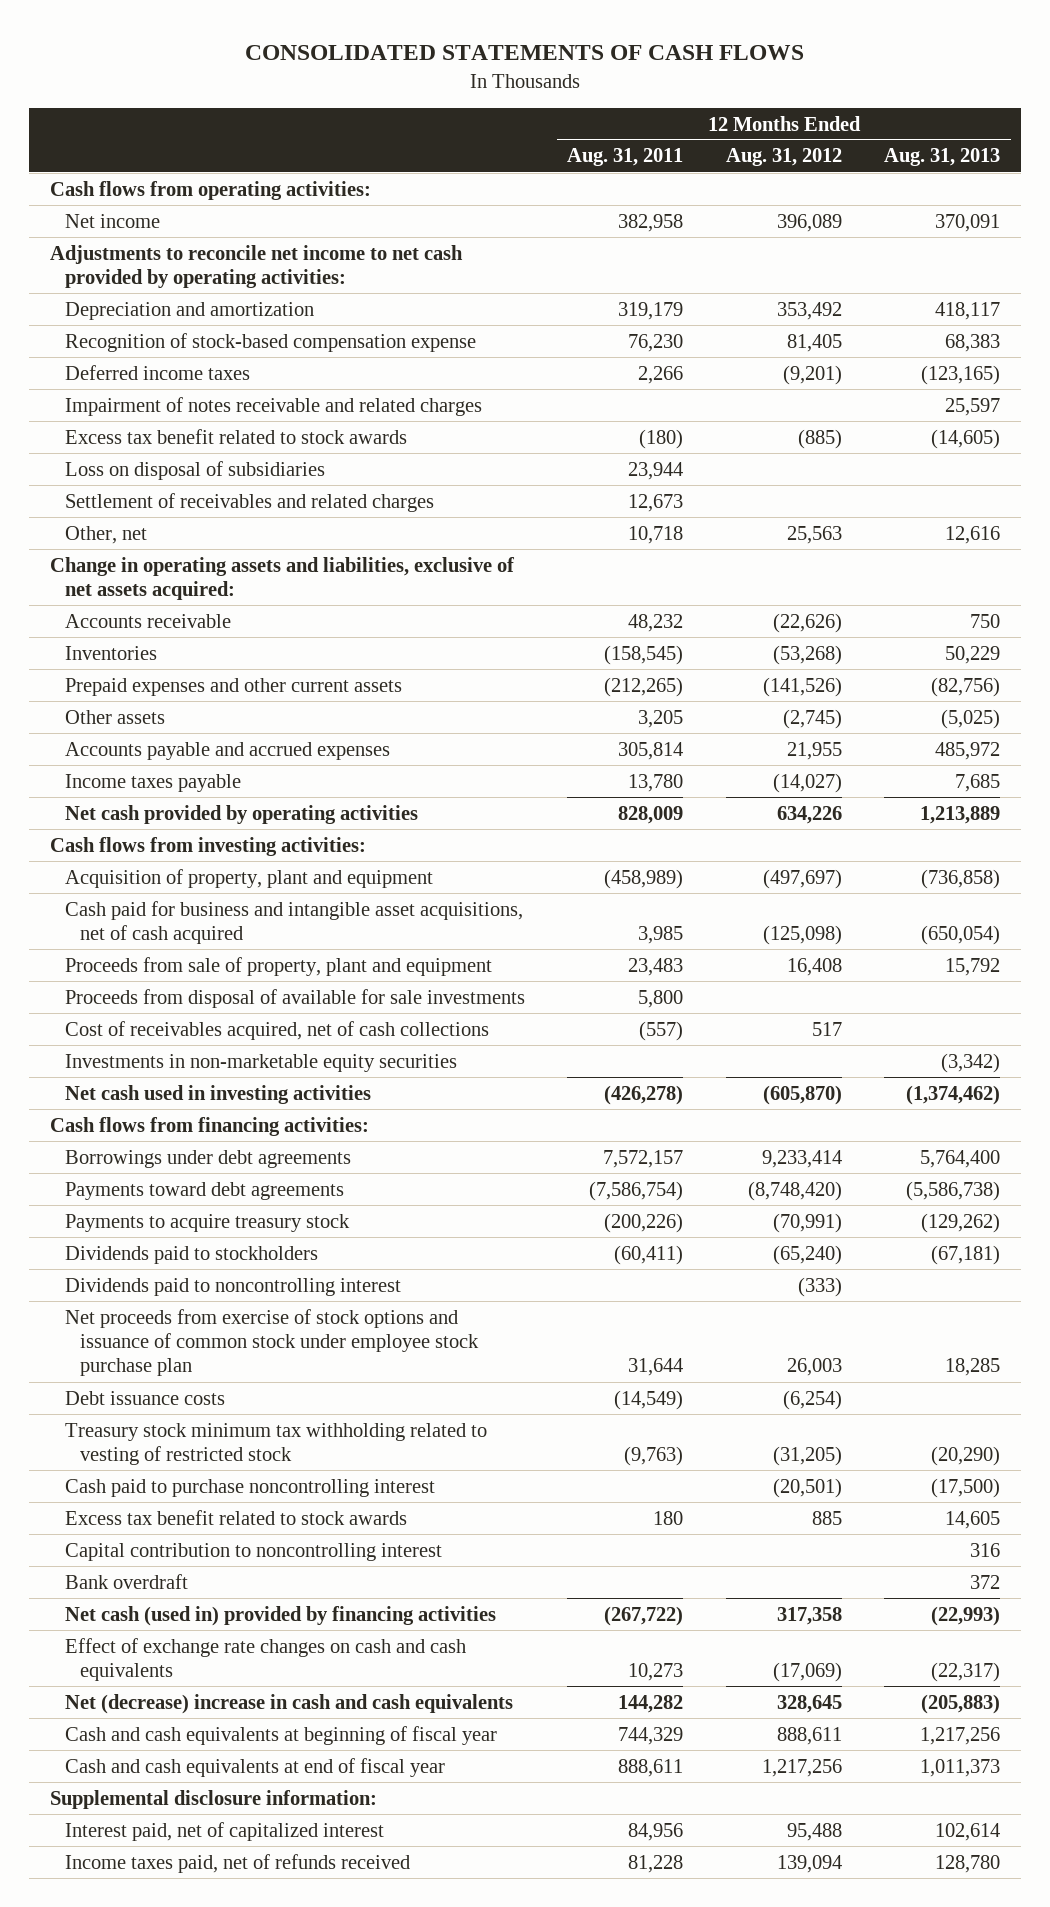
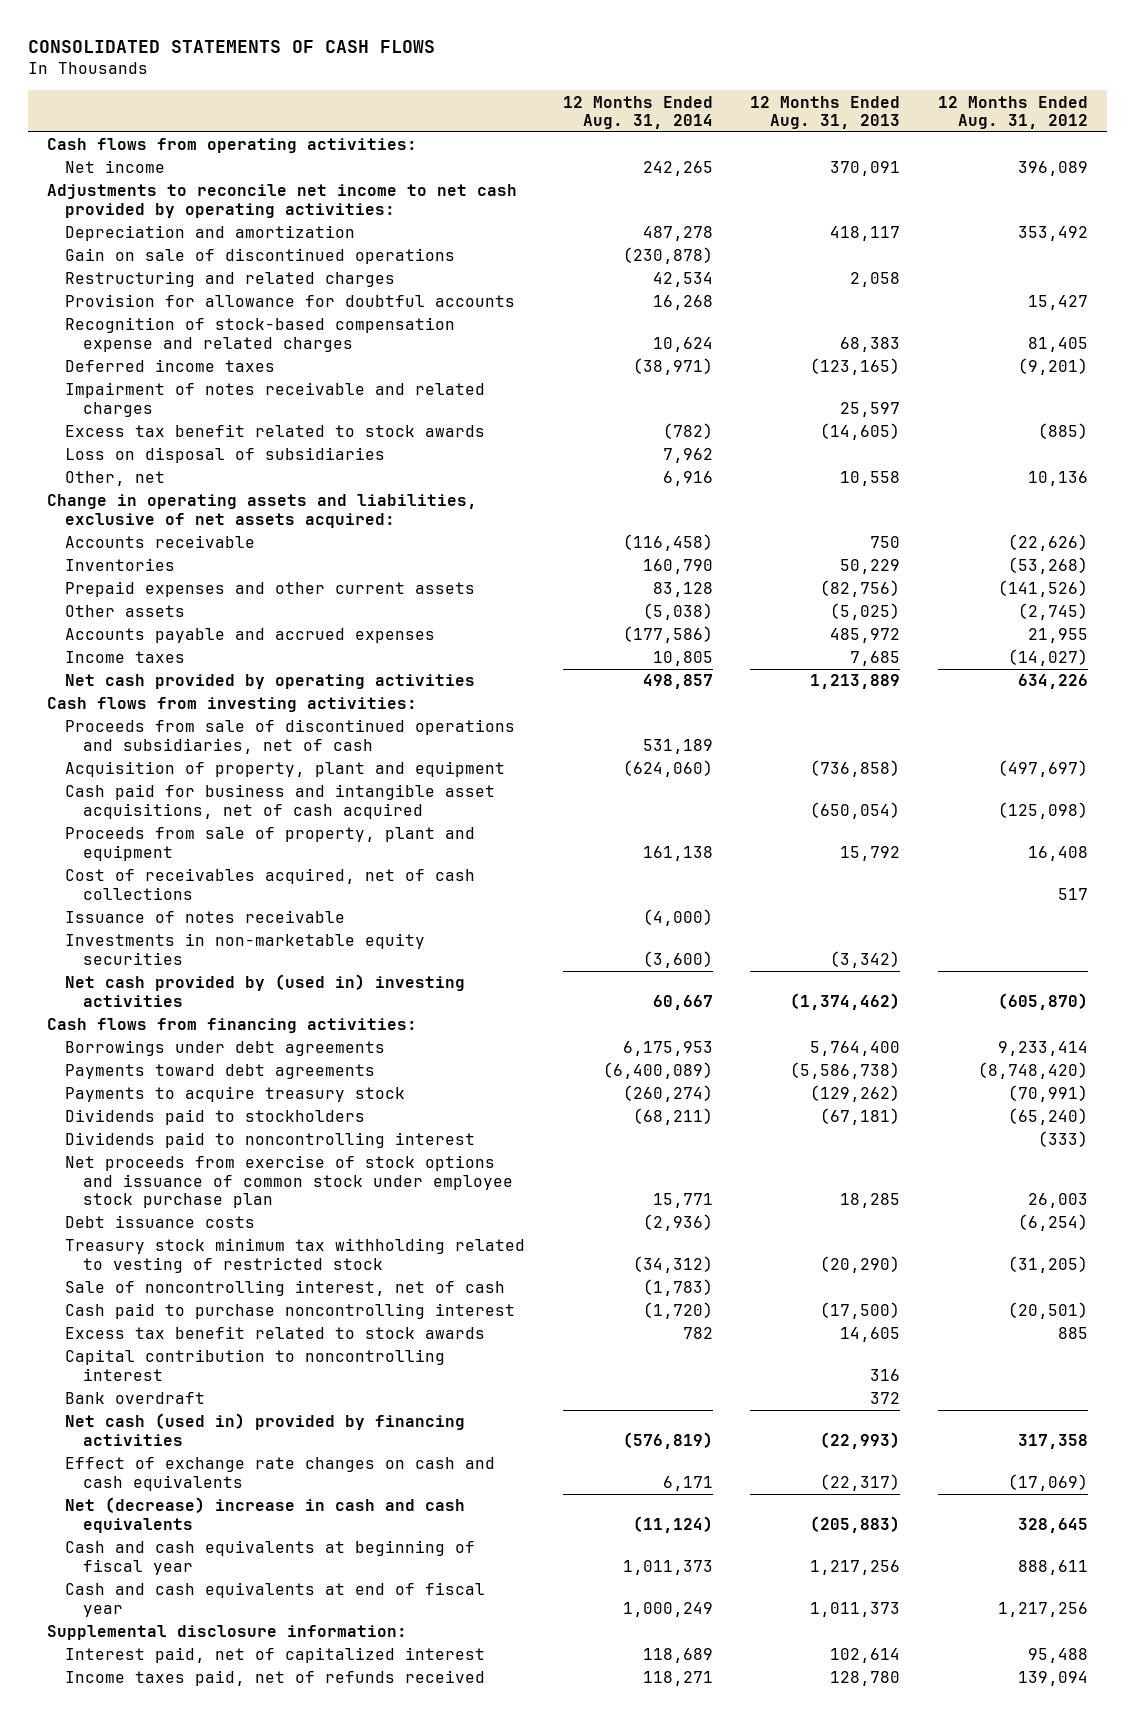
- | 12 Months Ended Aug. 31, 2011 | 12 Months Ended Aug. 31, 2012 | 12 Months Ended Aug. 31, 2013
+ | 12 Months Ended Aug. 31, 2014 | 12 Months Ended Aug. 31, 2013 | 12 Months Ended Aug. 31, 2012
- Recognition of stock-based compensation expense | 76,230 | 81,405 | 68,383
+ Gain on sale of discontinued operations | (230,878) | |
+ Restructuring and related charges | 42,534 | 2,058 |
+ Provision for allowance for doubtful accounts | 16,268 | | 15,427
+ Recognition of stock-based compensation expense and related charges | 10,624 | 68,383 | 81,405
- Settlement of receivables and related charges | 12,673 | |
- Other, net | 10,718 | 25,563 | 12,616
+ Other, net | 6,916 | 10,558 | 10,136
- Income taxes payable | 13,780 | (14,027) | 7,685
+ Income taxes | 10,805 | 7,685 | (14,027)
+ Proceeds from sale of discontinued operations and subsidiaries, net of cash | 531,189 | |
- Proceeds from disposal of available for sale investments | 5,800 | |
+ Issuance of notes receivable | (4,000) | |
- Net cash used in investing activities | (426,278) | (605,870) | (1,374,462)
+ Net cash provided by (used in) investing activities | 60,667 | (1,374,462) | (605,870)
+ Sale of noncontrolling interest, net of cash | (1,783) | |

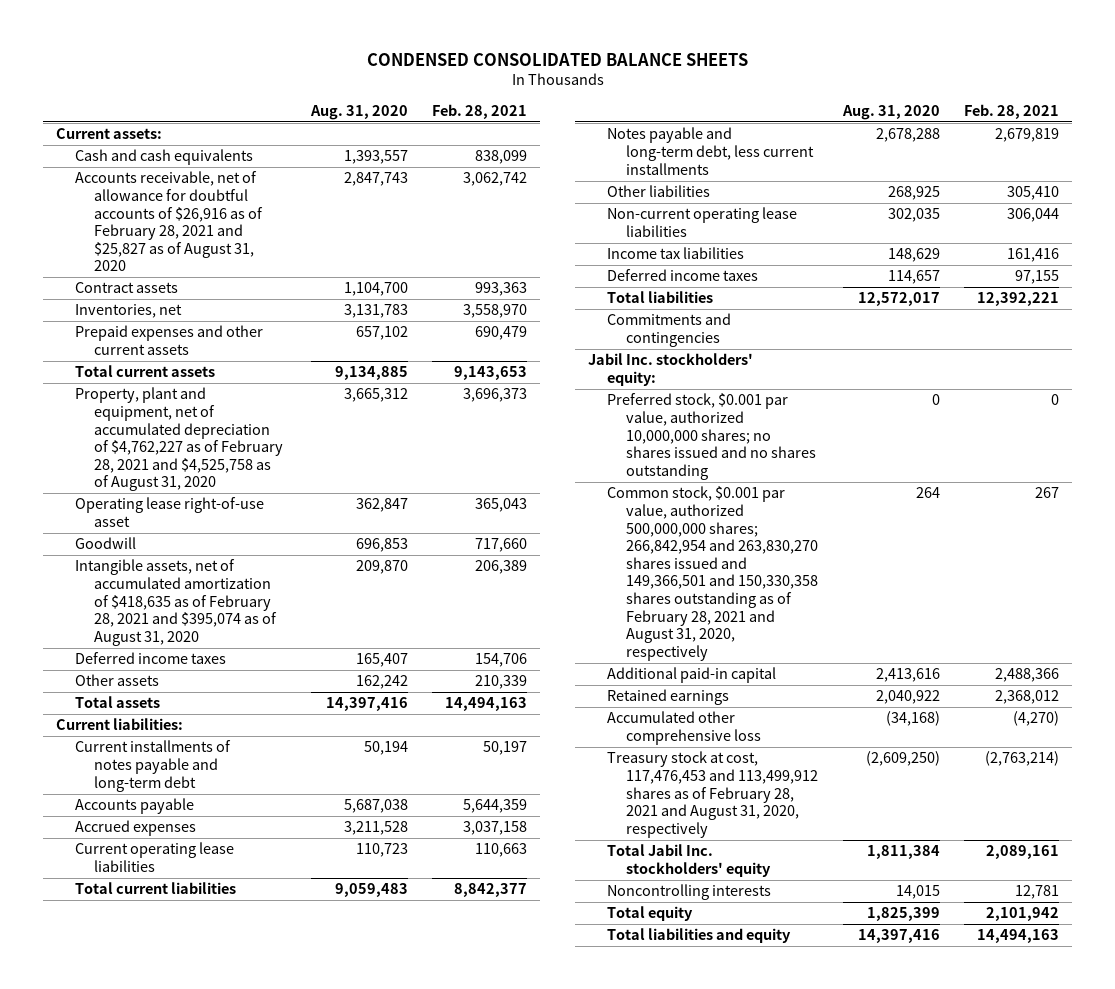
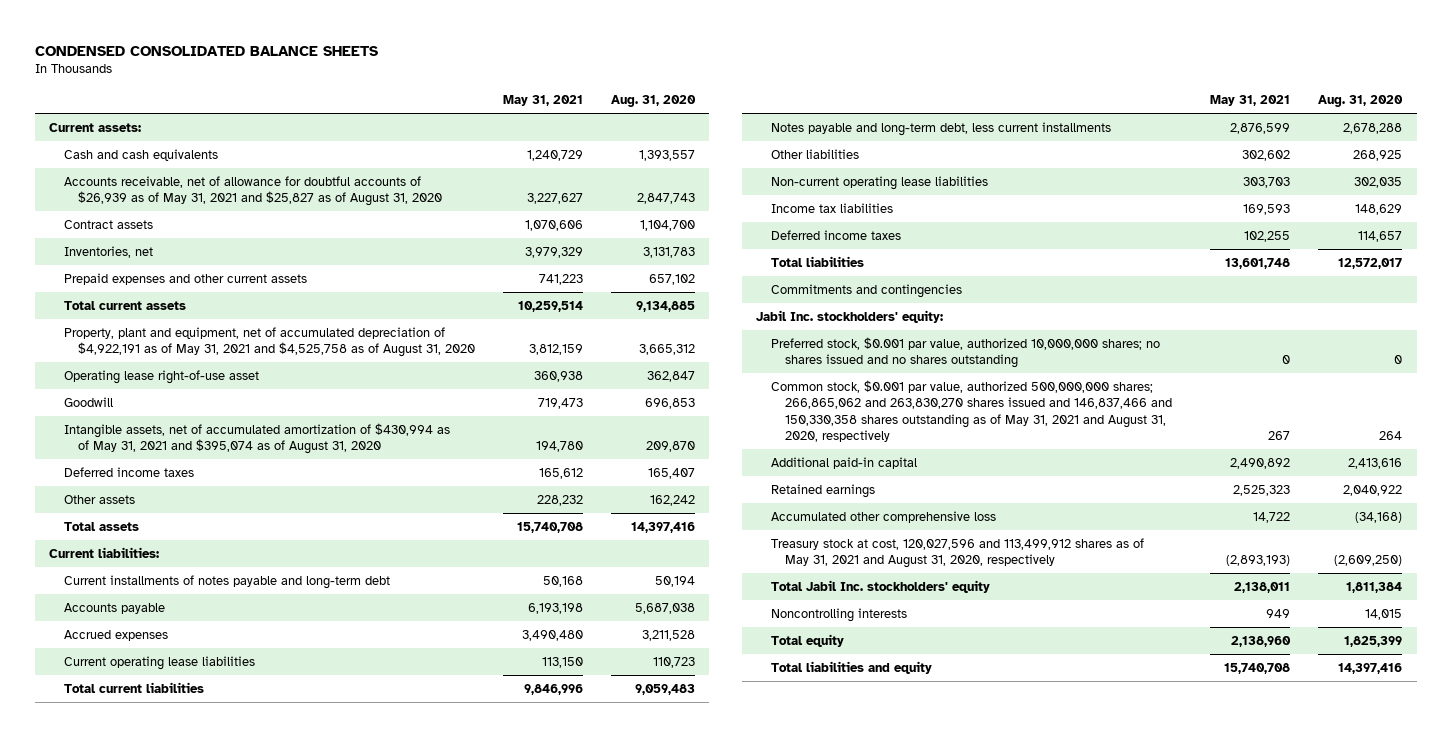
- | Aug. 31, 2020 | Feb. 28, 2021
+ | May 31, 2021 | Aug. 31, 2020
- Accounts receivable, net of allowance for doubtful accounts of $26,916 as of February 28, 2021 and $25,827 as of August 31, 2020 | 2,847,743 | 3,062,742
+ Accounts receivable, net of allowance for doubtful accounts of $26,939 as of May 31, 2021 and $25,827 as of August 31, 2020 | 3,227,627 | 2,847,743
- Property, plant and equipment, net of accumulated depreciation of $4,762,227 as of February 28, 2021 and $4,525,758 as of August 31, 2020 | 3,665,312 | 3,696,373
+ Property, plant and equipment, net of accumulated depreciation of $4,922,191 as of May 31, 2021 and $4,525,758 as of August 31, 2020 | 3,812,159 | 3,665,312
- Intangible assets, net of accumulated amortization of $418,635 as of February 28, 2021 and $395,074 as of August 31, 2020 | 209,870 | 206,389
+ Intangible assets, net of accumulated amortization of $430,994 as of May 31, 2021 and $395,074 as of August 31, 2020 | 194,780 | 209,870
- Common stock, $0.001 par value, authorized 500,000,000 shares; 266,842,954 and 263,830,270 shares issued and 149,366,501 and 150,330,358 shares outstanding as of February 28, 2021 and August 31, 2020, respectively | 264 | 267
+ Common stock, $0.001 par value, authorized 500,000,000 shares; 266,865,062 and 263,830,270 shares issued and 146,837,466 and 150,330,358 shares outstanding as of May 31, 2021 and August 31, 2020, respectively | 267 | 264
- Treasury stock at cost, 117,476,453 and 113,499,912 shares as of February 28, 2021 and August 31, 2020, respectively | (2,609,250) | (2,763,214)
+ Treasury stock at cost, 120,027,596 and 113,499,912 shares as of May 31, 2021 and August 31, 2020, respectively | (2,893,193) | (2,609,250)

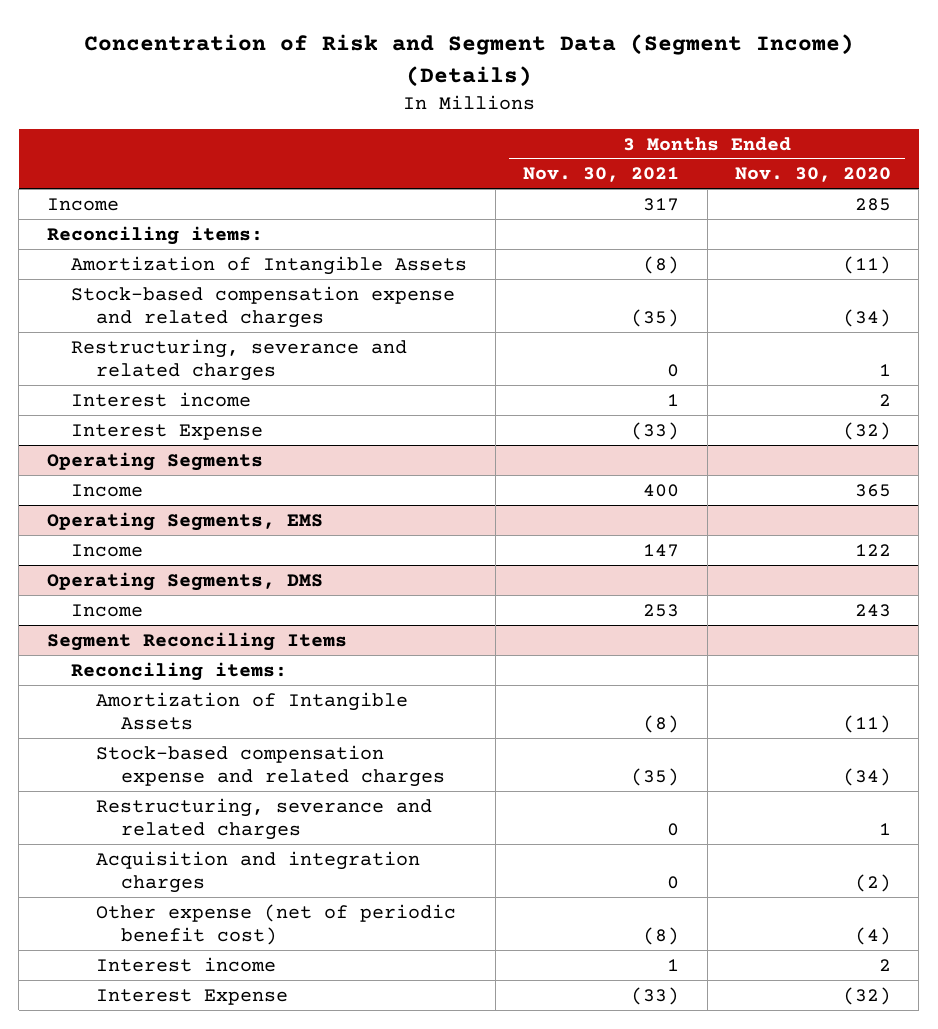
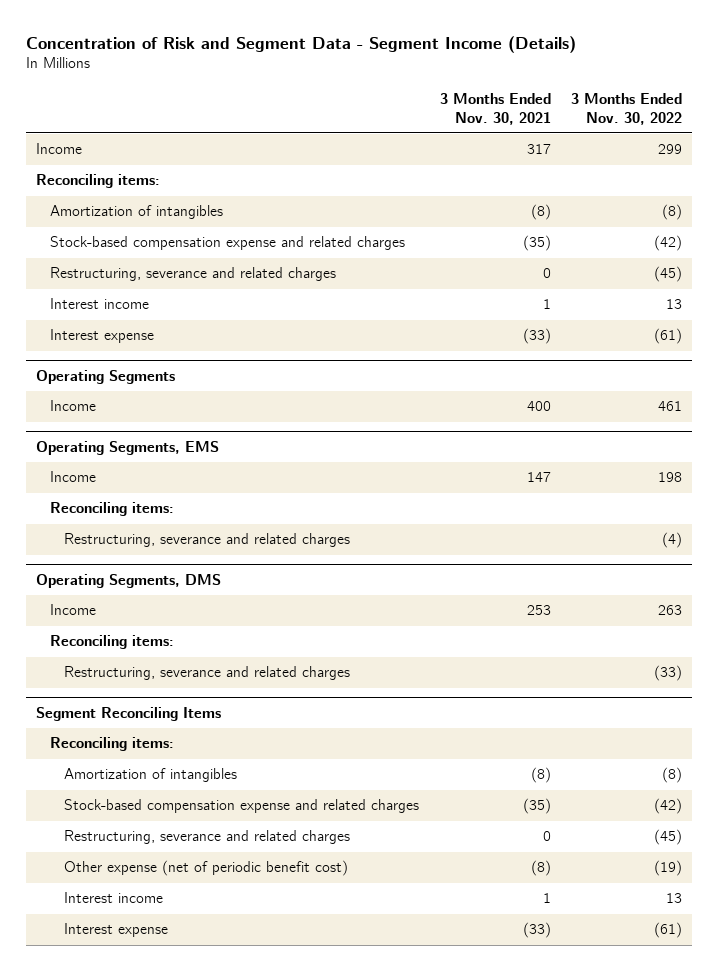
- Concentration of Risk and Segment Data (Segment Income) (Details)
+ Concentration of Risk and Segment Data - Segment Income (Details)
- | 3 Months Ended Nov. 30, 2021 | 3 Months Ended Nov. 30, 2020
+ | 3 Months Ended Nov. 30, 2021 | 3 Months Ended Nov. 30, 2022
- Amortization of Intangible Assets | (8) | (11)
+ Amortization of intangibles | (8) | (8)
- Interest Expense | (33) | (32)
+ Interest expense | (33) | (61)
@ Operating Segments, EMS
+ Reconciling items:
+ Restructuring, severance and related charges | | (4)
@ Operating Segments, DMS
+ Reconciling items:
+ Restructuring, severance and related charges | | (33)
@ Segment Reconciling Items
- Amortization of Intangible Assets | (8) | (11)
+ Amortization of intangibles | (8) | (8)
- Acquisition and integration charges | 0 | (2)
- Interest Expense | (33) | (32)
+ Interest expense | (33) | (61)

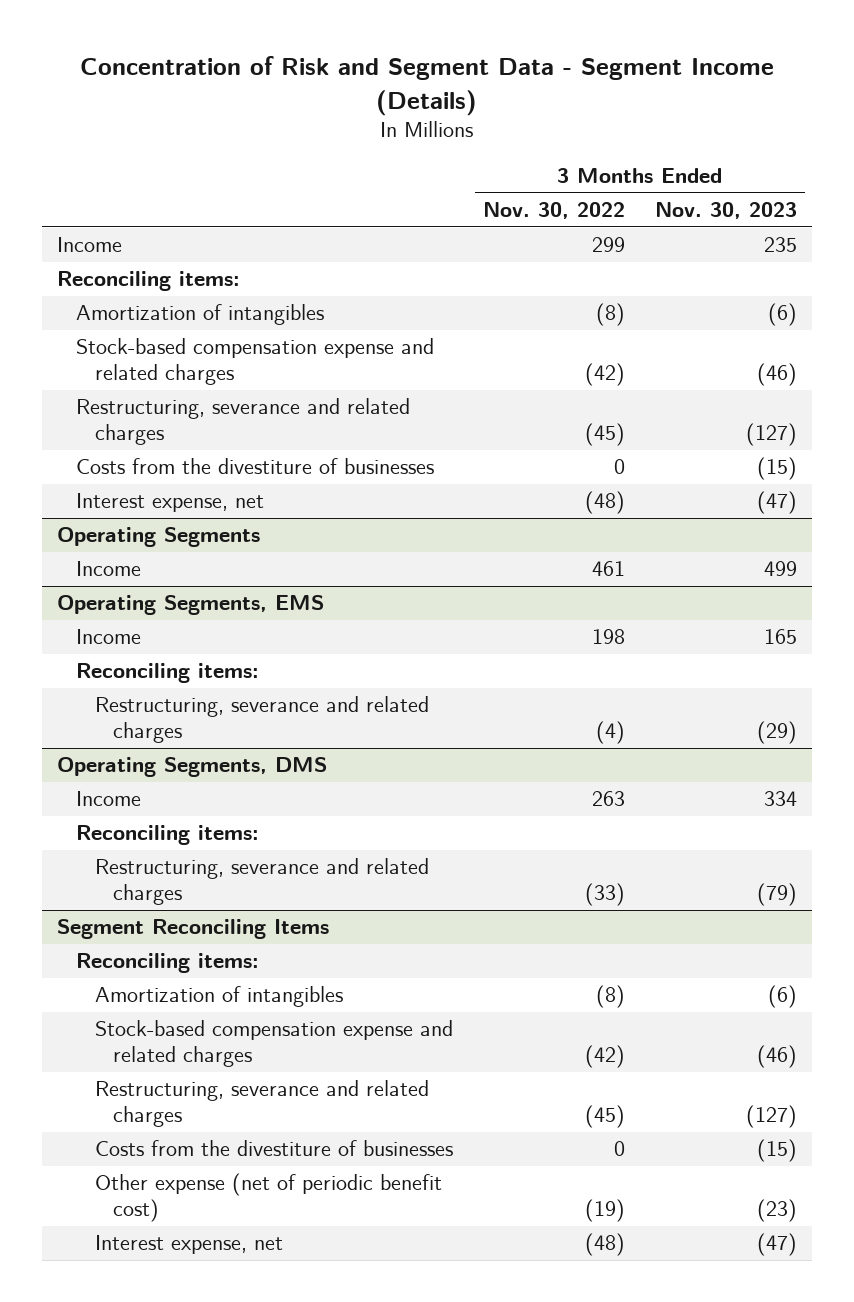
- | 3 Months Ended Nov. 30, 2021 | 3 Months Ended Nov. 30, 2022
+ | 3 Months Ended Nov. 30, 2022 | 3 Months Ended Nov. 30, 2023
- Interest income | 1 | 13
- Interest expense | (33) | (61)
+ Costs from the divestiture of businesses | 0 | (15)
+ Interest expense, net | (48) | (47)
@ Segment Reconciling Items
+ Costs from the divestiture of businesses | 0 | (15)
- Interest income | 1 | 13
- Interest expense | (33) | (61)
+ Interest expense, net | (48) | (47)

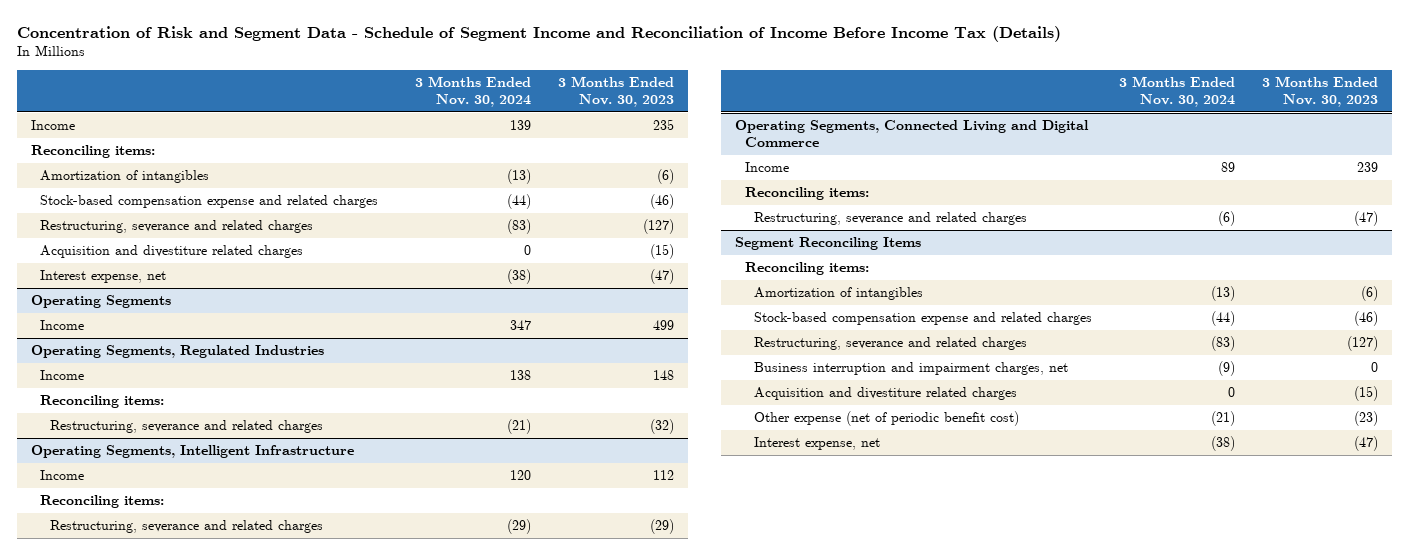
- Concentration of Risk and Segment Data - Segment Income (Details)
+ Concentration of Risk and Segment Data - Schedule of Segment Income and Reconciliation of Income Before Income Tax (Details)
- | 3 Months Ended Nov. 30, 2022 | 3 Months Ended Nov. 30, 2023
+ | 3 Months Ended Nov. 30, 2024 | 3 Months Ended Nov. 30, 2023
- Costs from the divestiture of businesses | 0 | (15)
+ Acquisition and divestiture related charges | 0 | (15)
- Operating Segments, EMS
- Income | 198 | 165
+ Operating Segments, Regulated Industries
+ Income | 138 | 148
+ Restructuring, severance and related charges | (21) | (32)
+ Operating Segments, Intelligent Infrastructure
+ Income | 120 | 112
+ Reconciling items:
- Operating Segments, DMS
- Income | 263 | 334
+ Operating Segments, Connected Living and Digital Commerce
+ Income | 89 | 239
- Restructuring, severance and related charges | (33) | (79)
+ Restructuring, severance and related charges | (6) | (47)
@ Segment Reconciling Items
- Costs from the divestiture of businesses | 0 | (15)
+ Business interruption and impairment charges, net | (9) | 0
+ Acquisition and divestiture related charges | 0 | (15)

